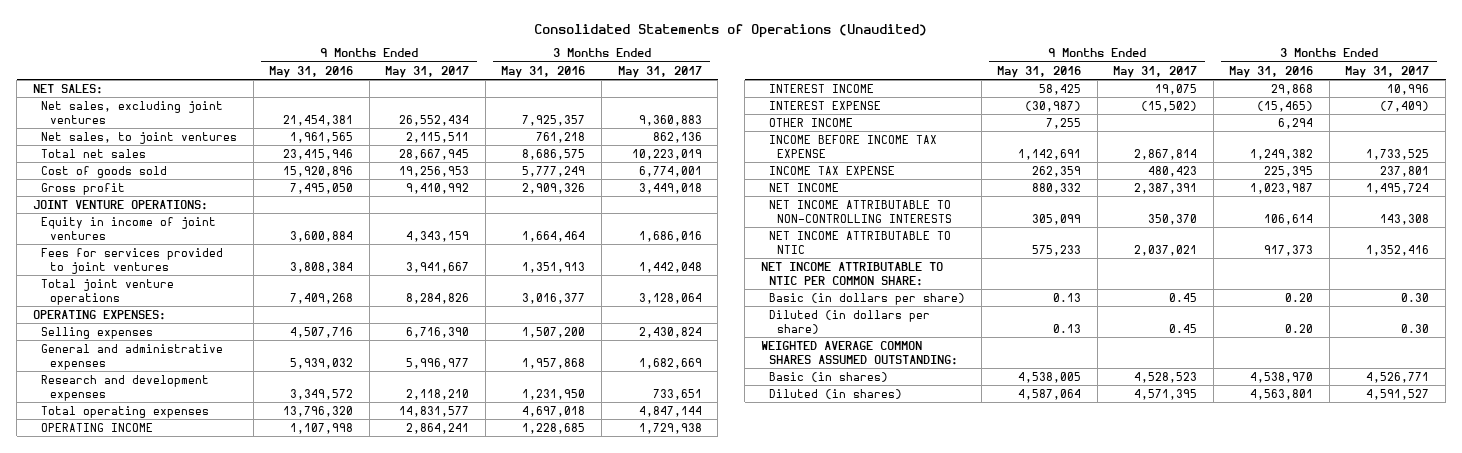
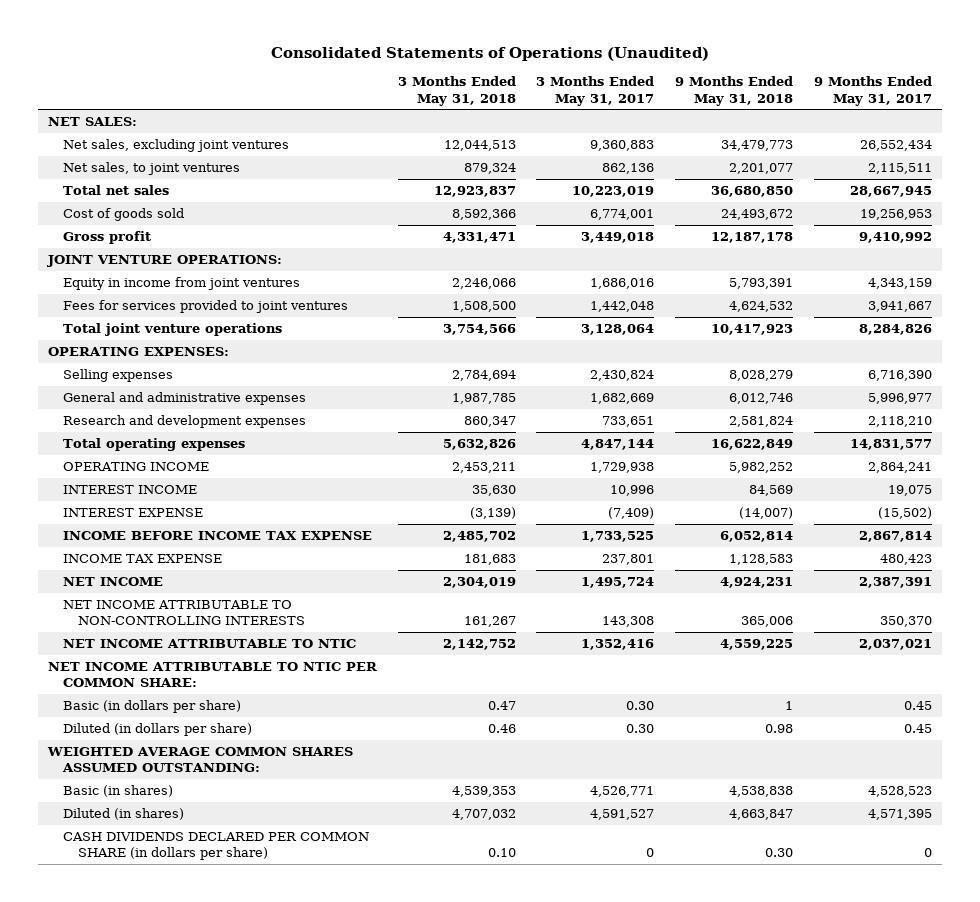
- | 9 Months Ended May 31, 2016 | 9 Months Ended May 31, 2017 | 3 Months Ended May 31, 2016 | 3 Months Ended May 31, 2017
+ | 3 Months Ended May 31, 2018 | 3 Months Ended May 31, 2017 | 9 Months Ended May 31, 2018 | 9 Months Ended May 31, 2017
- Equity in income of joint ventures | 3,600,884 | 4,343,159 | 1,664,464 | 1,686,016
+ Equity in income from joint ventures | 2,246,066 | 1,686,016 | 5,793,391 | 4,343,159
- OTHER INCOME | 7,255 | | 6,294 |
+ CASH DIVIDENDS DECLARED PER COMMON SHARE (in dollars per share) | 0.10 | 0 | 0.30 | 0

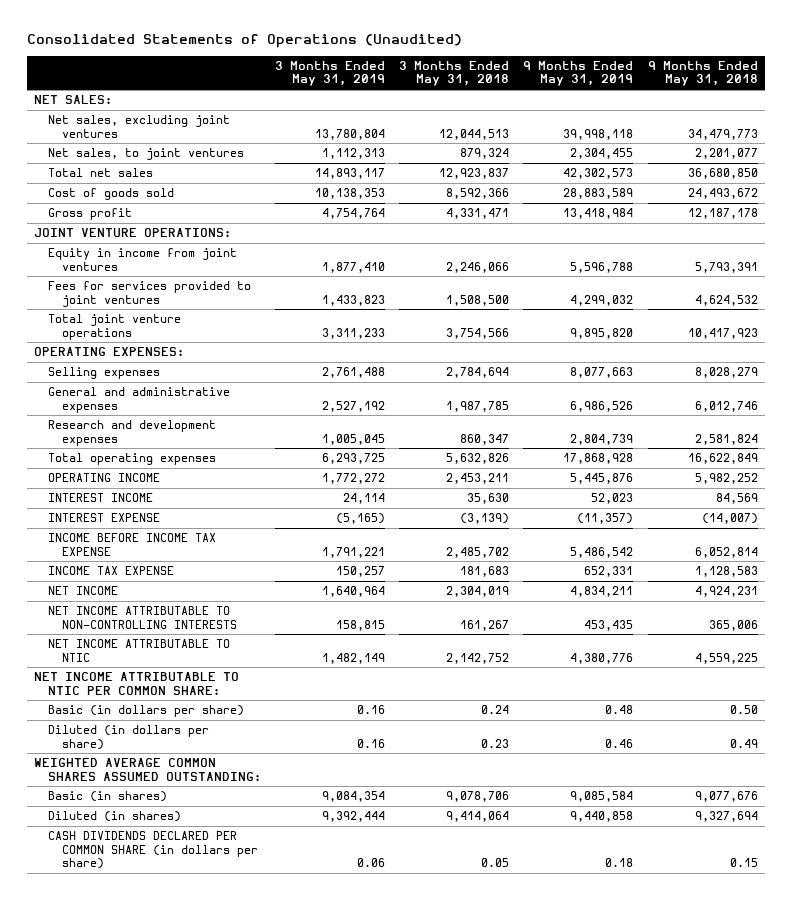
- | 3 Months Ended May 31, 2018 | 3 Months Ended May 31, 2017 | 9 Months Ended May 31, 2018 | 9 Months Ended May 31, 2017
+ | 3 Months Ended May 31, 2019 | 3 Months Ended May 31, 2018 | 9 Months Ended May 31, 2019 | 9 Months Ended May 31, 2018
- Basic (in dollars per share) | 0.47 | 0.30 | 1 | 0.45
- Diluted (in dollars per share) | 0.46 | 0.30 | 0.98 | 0.45
+ Basic (in dollars per share) | 0.16 | 0.24 | 0.48 | 0.50
+ Diluted (in dollars per share) | 0.16 | 0.23 | 0.46 | 0.49
- Basic (in shares) | 4,539,353 | 4,526,771 | 4,538,838 | 4,528,523
- Diluted (in shares) | 4,707,032 | 4,591,527 | 4,663,847 | 4,571,395
- CASH DIVIDENDS DECLARED PER COMMON SHARE (in dollars per share) | 0.10 | 0 | 0.30 | 0
+ Basic (in shares) | 9,084,354 | 9,078,706 | 9,085,584 | 9,077,676
+ Diluted (in shares) | 9,392,444 | 9,414,064 | 9,440,858 | 9,327,694
+ CASH DIVIDENDS DECLARED PER COMMON SHARE (in dollars per share) | 0.06 | 0.05 | 0.18 | 0.15

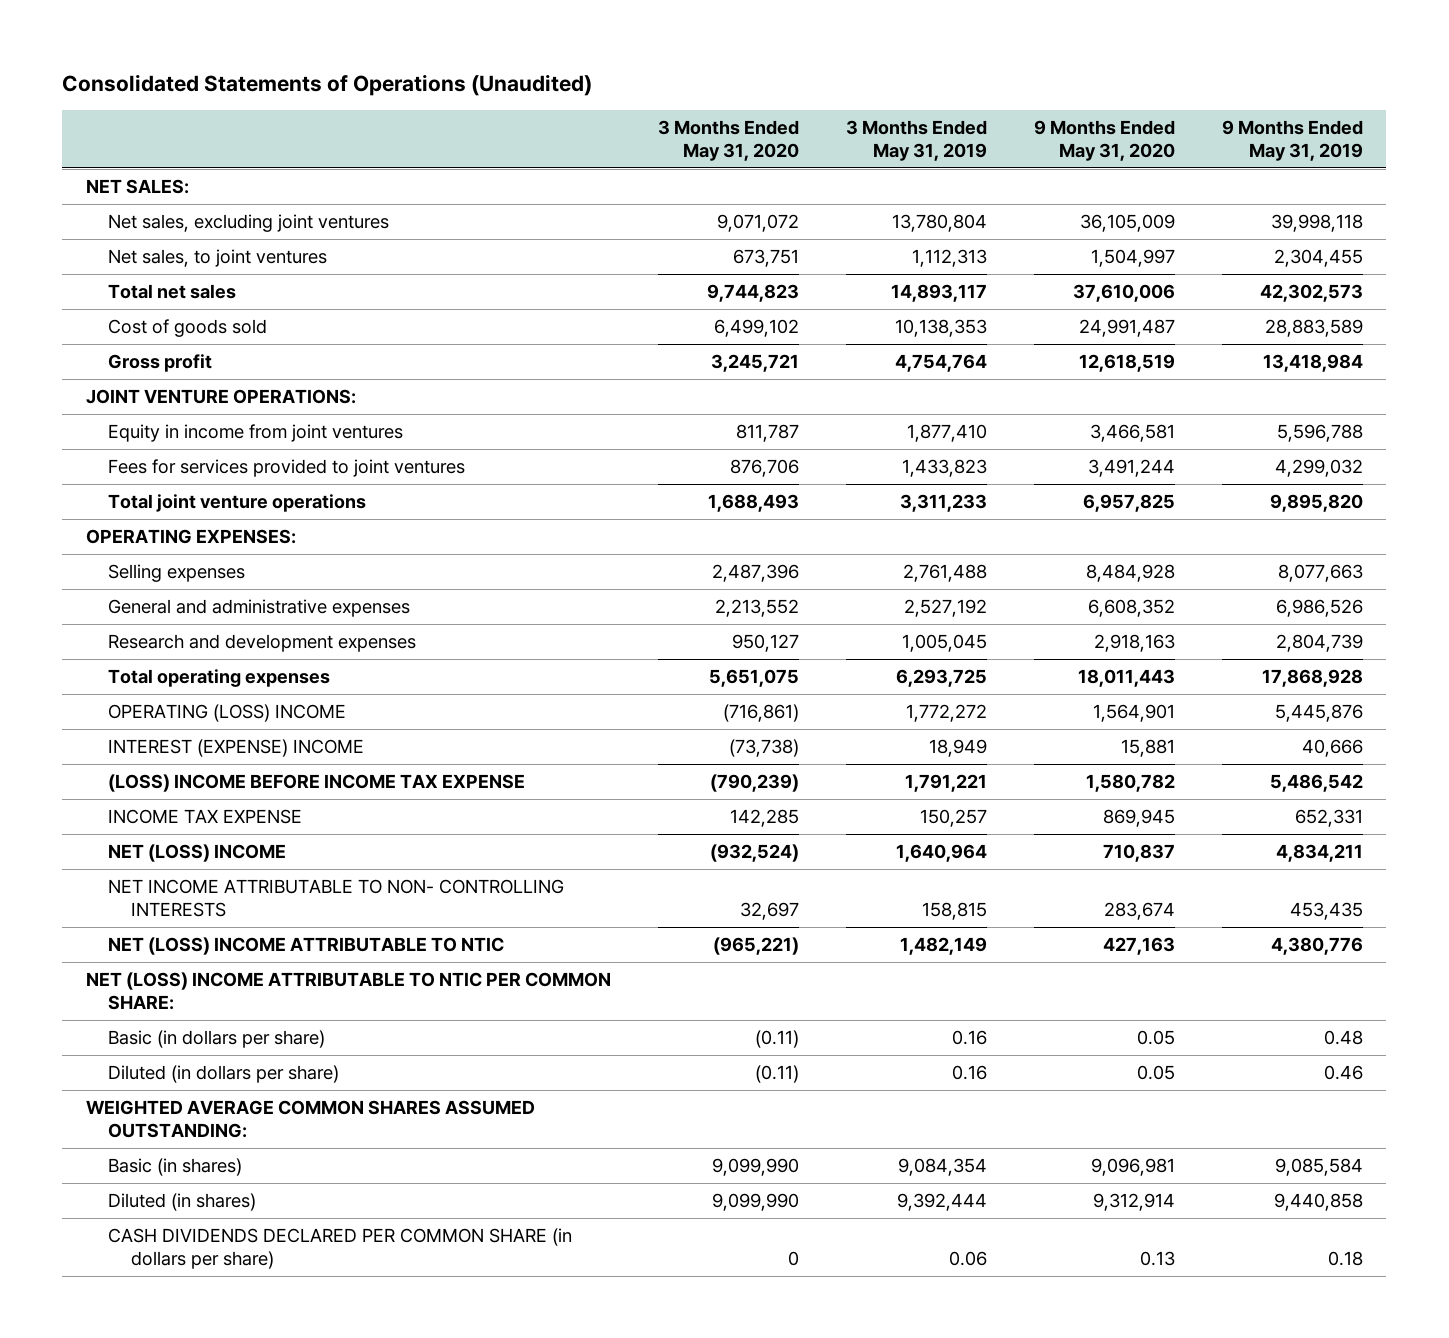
- | 3 Months Ended May 31, 2019 | 3 Months Ended May 31, 2018 | 9 Months Ended May 31, 2019 | 9 Months Ended May 31, 2018
+ | 3 Months Ended May 31, 2020 | 3 Months Ended May 31, 2019 | 9 Months Ended May 31, 2020 | 9 Months Ended May 31, 2019
- OPERATING INCOME | 1,772,272 | 2,453,211 | 5,445,876 | 5,982,252
- INTEREST INCOME | 24,114 | 35,630 | 52,023 | 84,569
- INTEREST EXPENSE | (5,165) | (3,139) | (11,357) | (14,007)
- INCOME BEFORE INCOME TAX EXPENSE | 1,791,221 | 2,485,702 | 5,486,542 | 6,052,814
+ OPERATING (LOSS) INCOME | (716,861) | 1,772,272 | 1,564,901 | 5,445,876
+ INTEREST (EXPENSE) INCOME | (73,738) | 18,949 | 15,881 | 40,666
+ (LOSS) INCOME BEFORE INCOME TAX EXPENSE | (790,239) | 1,791,221 | 1,580,782 | 5,486,542
- NET INCOME | 1,640,964 | 2,304,019 | 4,834,211 | 4,924,231
- NET INCOME ATTRIBUTABLE TO NON-CONTROLLING INTERESTS | 158,815 | 161,267 | 453,435 | 365,006
- NET INCOME ATTRIBUTABLE TO NTIC | 1,482,149 | 2,142,752 | 4,380,776 | 4,559,225
- NET INCOME ATTRIBUTABLE TO NTIC PER COMMON SHARE:
+ NET (LOSS) INCOME | (932,524) | 1,640,964 | 710,837 | 4,834,211
+ NET INCOME ATTRIBUTABLE TO NON- CONTROLLING INTERESTS | 32,697 | 158,815 | 283,674 | 453,435
+ NET (LOSS) INCOME ATTRIBUTABLE TO NTIC | (965,221) | 1,482,149 | 427,163 | 4,380,776
+ NET (LOSS) INCOME ATTRIBUTABLE TO NTIC PER COMMON SHARE:

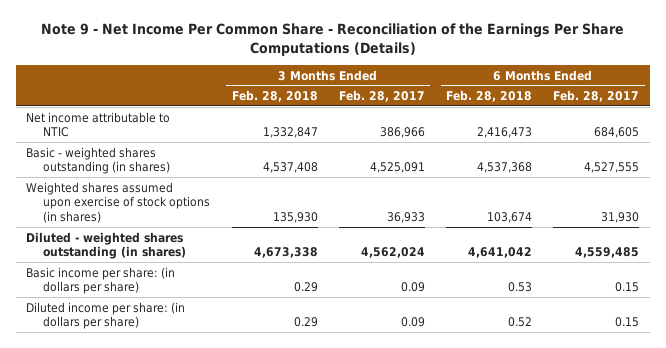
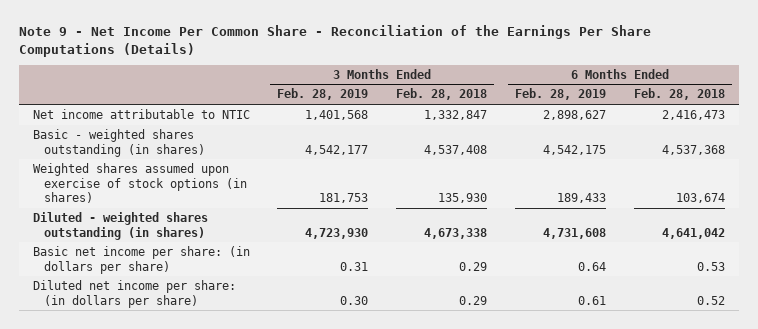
- | 3 Months Ended Feb. 28, 2018 | 3 Months Ended Feb. 28, 2017 | 6 Months Ended Feb. 28, 2018 | 6 Months Ended Feb. 28, 2017
+ | 3 Months Ended Feb. 28, 2019 | 3 Months Ended Feb. 28, 2018 | 6 Months Ended Feb. 28, 2019 | 6 Months Ended Feb. 28, 2018
- Basic income per share: (in dollars per share) | 0.29 | 0.09 | 0.53 | 0.15
- Diluted income per share: (in dollars per share) | 0.29 | 0.09 | 0.52 | 0.15
+ Basic net income per share: (in dollars per share) | 0.31 | 0.29 | 0.64 | 0.53
+ Diluted net income per share: (in dollars per share) | 0.30 | 0.29 | 0.61 | 0.52

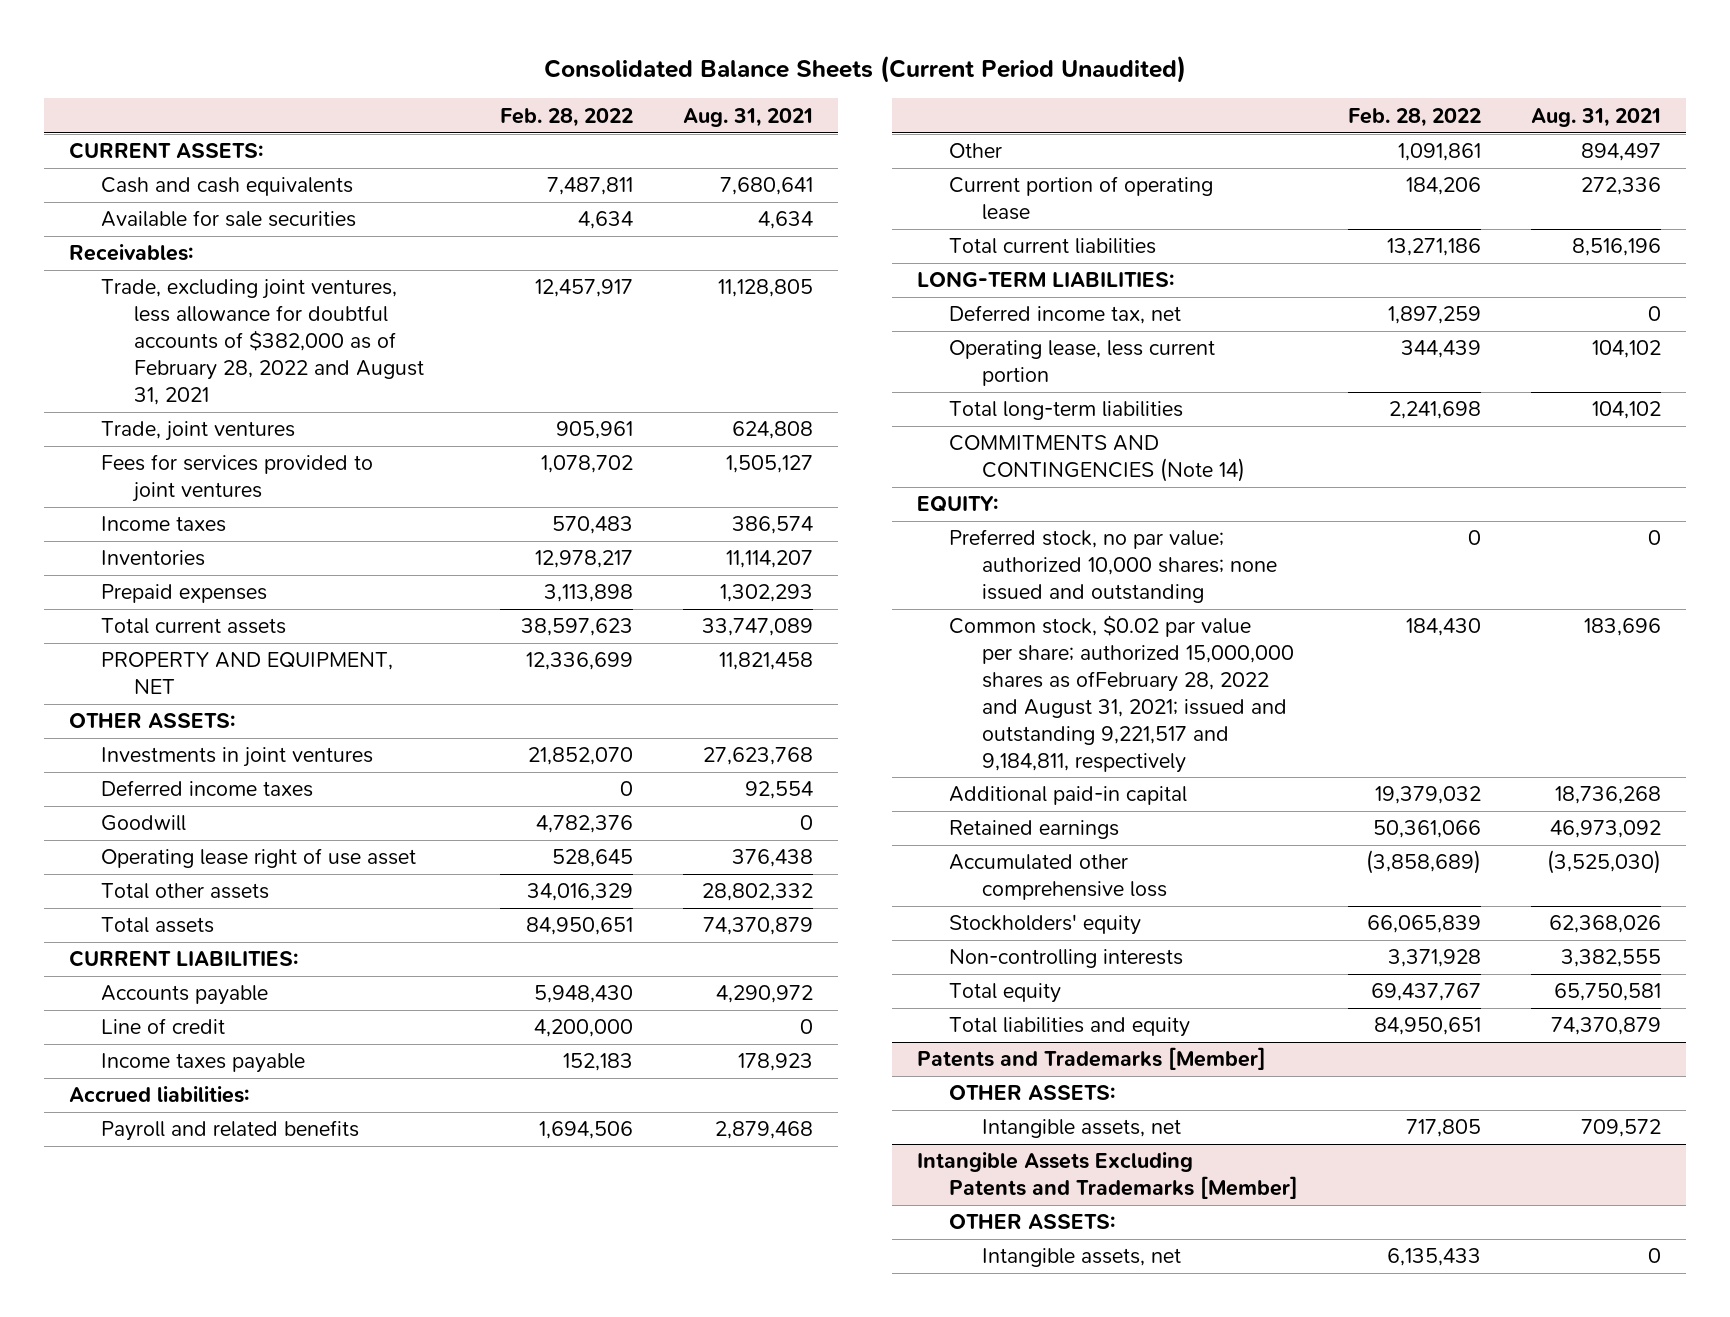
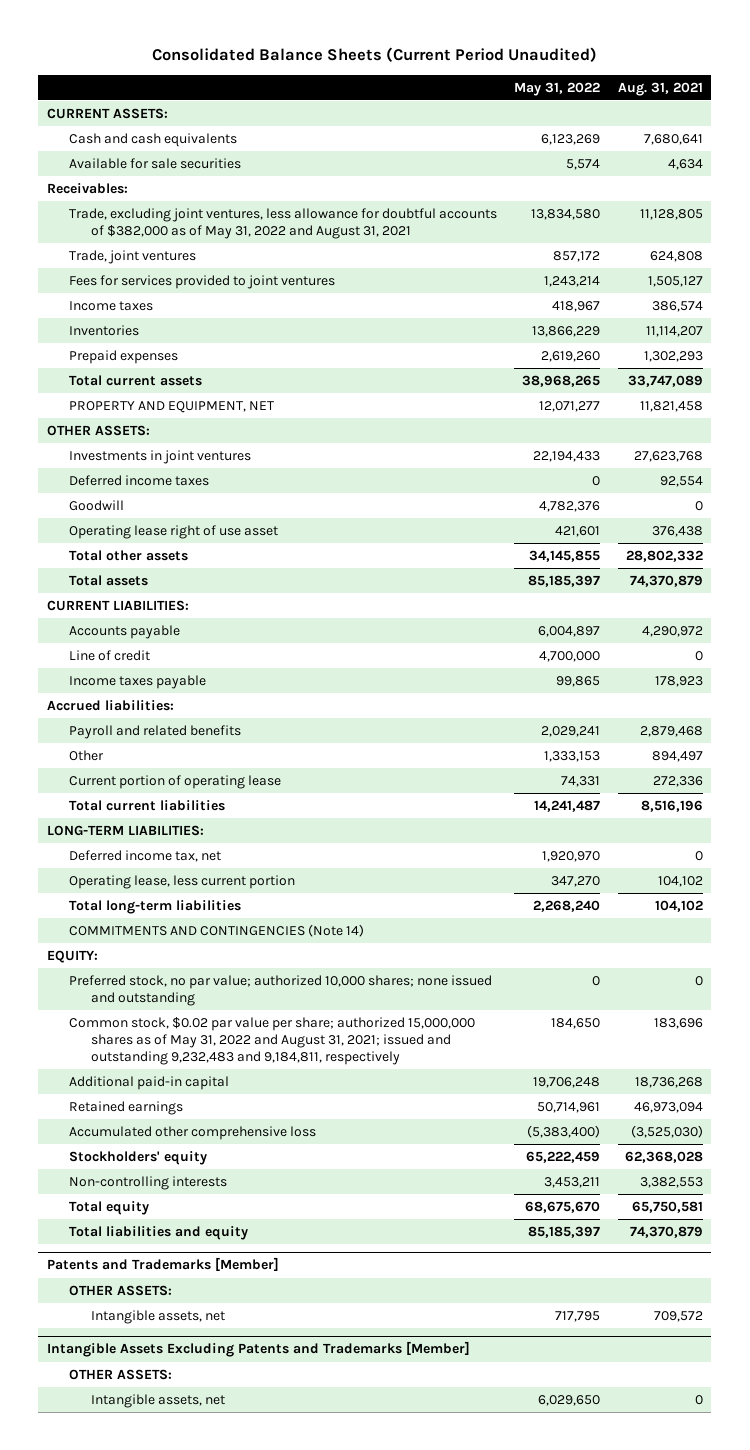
- | Feb. 28, 2022 | Aug. 31, 2021
+ | May 31, 2022 | Aug. 31, 2021
- Trade, excluding joint ventures, less allowance for doubtful accounts of $382,000 as of February 28, 2022 and August 31, 2021 | 12,457,917 | 11,128,805
+ Trade, excluding joint ventures, less allowance for doubtful accounts of $382,000 as of May 31, 2022 and August 31, 2021 | 13,834,580 | 11,128,805
- Common stock, $0.02 par value per share; authorized 15,000,000 shares as ofFebruary 28, 2022 and August 31, 2021; issued and outstanding 9,221,517 and 9,184,811, respectively | 184,430 | 183,696
+ Common stock, $0.02 par value per share; authorized 15,000,000 shares as of May 31, 2022 and August 31, 2021; issued and outstanding 9,232,483 and 9,184,811, respectively | 184,650 | 183,696
- Retained earnings | 50,361,066 | 46,973,092
+ Retained earnings | 50,714,961 | 46,973,094
- Stockholders' equity | 66,065,839 | 62,368,026
- Non-controlling interests | 3,371,928 | 3,382,555
+ Stockholders' equity | 65,222,459 | 62,368,028
+ Non-controlling interests | 3,453,211 | 3,382,553

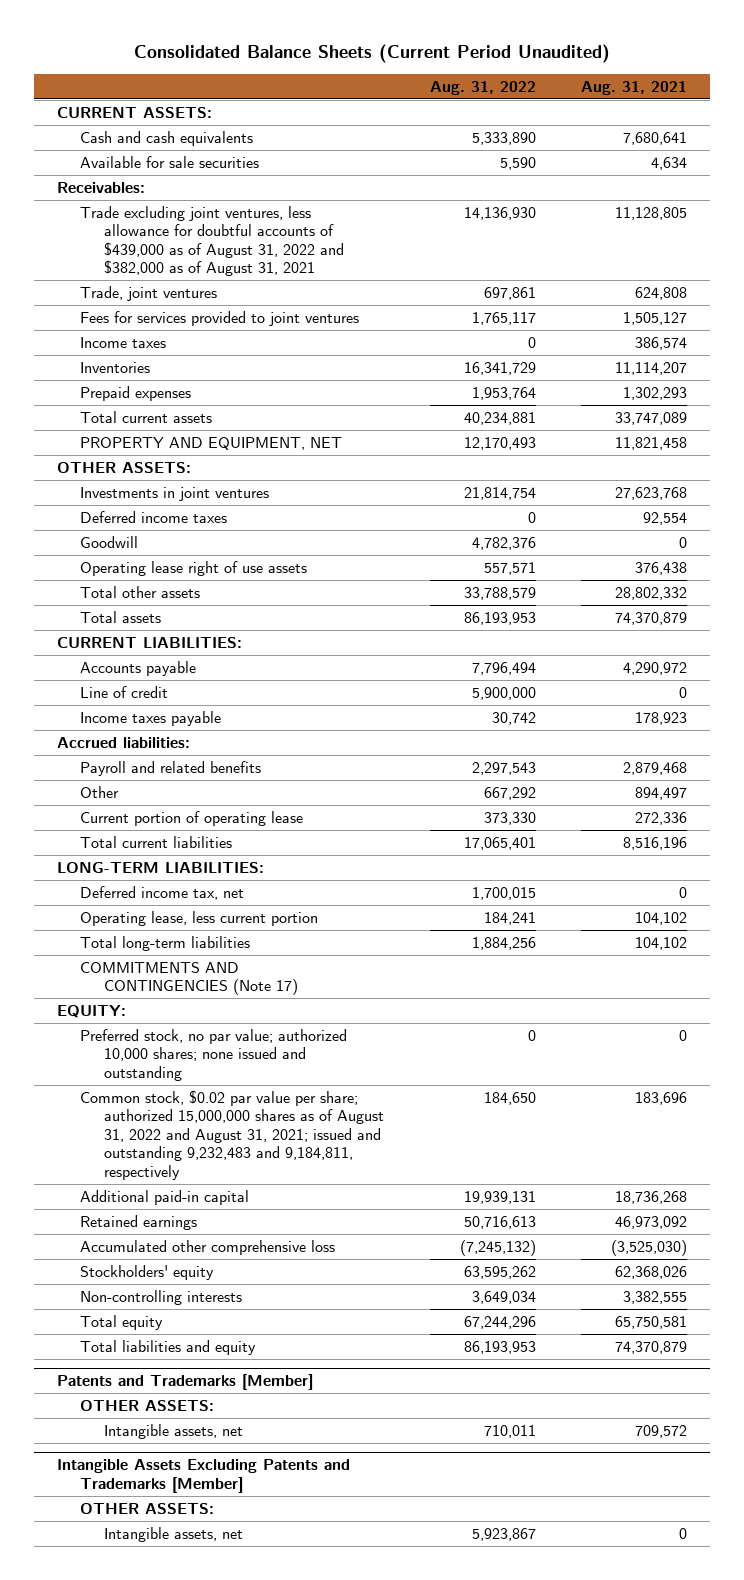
- | May 31, 2022 | Aug. 31, 2021
+ | Aug. 31, 2022 | Aug. 31, 2021
- Trade, excluding joint ventures, less allowance for doubtful accounts of $382,000 as of May 31, 2022 and August 31, 2021 | 13,834,580 | 11,128,805
+ Trade excluding joint ventures, less allowance for doubtful accounts of $439,000 as of August 31, 2022 and $382,000 as of August 31, 2021 | 14,136,930 | 11,128,805
- Operating lease right of use asset | 421,601 | 376,438
+ Operating lease right of use assets | 557,571 | 376,438
- COMMITMENTS AND CONTINGENCIES (Note 14)
+ COMMITMENTS AND CONTINGENCIES (Note 17)
- Common stock, $0.02 par value per share; authorized 15,000,000 shares as of May 31, 2022 and August 31, 2021; issued and outstanding 9,232,483 and 9,184,811, respectively | 184,650 | 183,696
+ Common stock, $0.02 par value per share; authorized 15,000,000 shares as of August 31, 2022 and August 31, 2021; issued and outstanding 9,232,483 and 9,184,811, respectively | 184,650 | 183,696
- Retained earnings | 50,714,961 | 46,973,094
+ Retained earnings | 50,716,613 | 46,973,092
- Stockholders' equity | 65,222,459 | 62,368,028
- Non-controlling interests | 3,453,211 | 3,382,553
+ Stockholders' equity | 63,595,262 | 62,368,026
+ Non-controlling interests | 3,649,034 | 3,382,555

